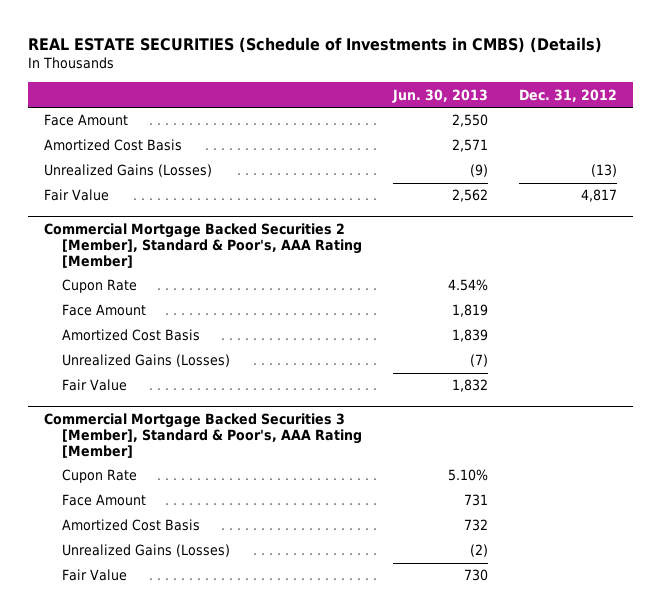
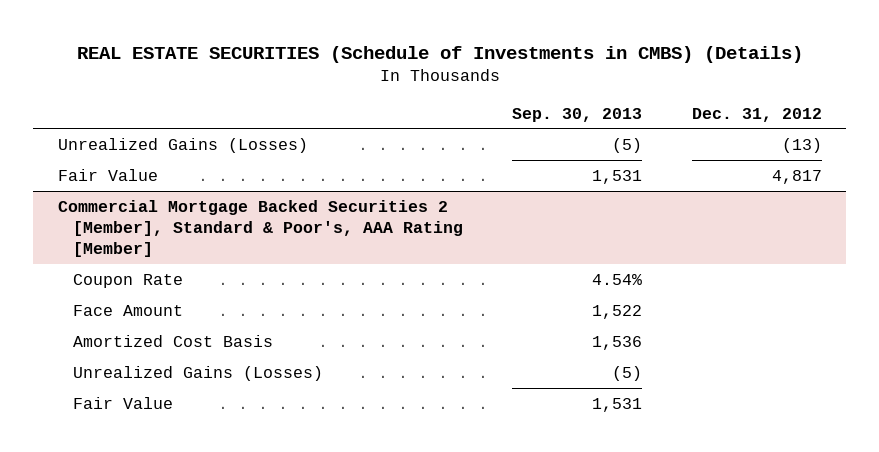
- | Jun. 30, 2013 | Dec. 31, 2012
+ | Sep. 30, 2013 | Dec. 31, 2012
- Face Amount | 2,550 |
- Amortized Cost Basis | 2,571 |
@ Commercial Mortgage Backed Securities 2 [Member], Standard & Poor's, AAA Rating [Member]
- Cupon Rate | 4.54% |
+ Coupon Rate | 4.54% |
- Commercial Mortgage Backed Securities 3 [Member], Standard & Poor's, AAA Rating [Member]
- Cupon Rate | 5.10% |
- Face Amount | 731 |
- Amortized Cost Basis | 732 |
- Unrealized Gains (Losses) | (2) |
- Fair Value | 730 |

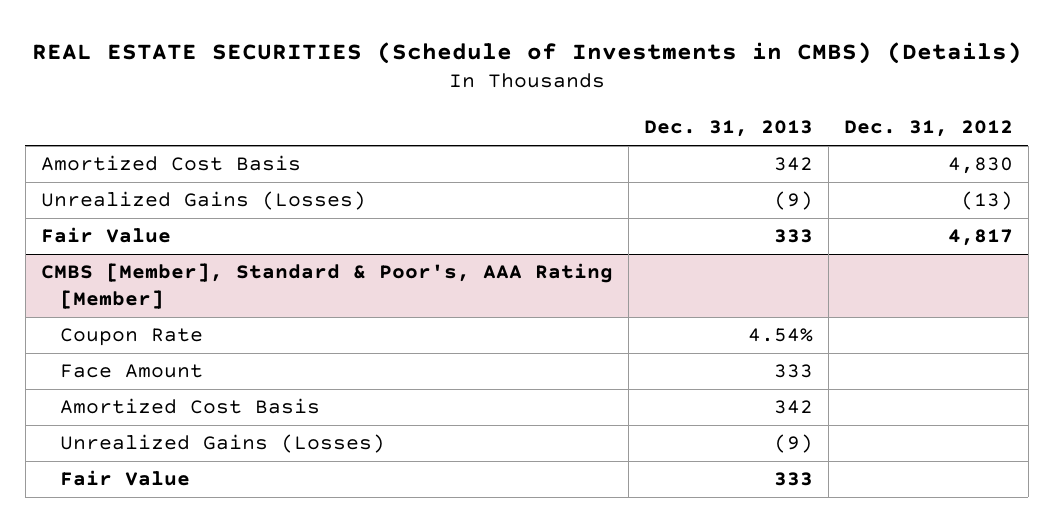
- | Sep. 30, 2013 | Dec. 31, 2012
+ | Dec. 31, 2013 | Dec. 31, 2012
+ Amortized Cost Basis | 342 | 4,830
- Commercial Mortgage Backed Securities 2 [Member], Standard & Poor's, AAA Rating [Member]
- Coupon Rate | 4.54% |
- Face Amount | 1,522 |
- Amortized Cost Basis | 1,536 |
- Unrealized Gains (Losses) | (5) |
- Fair Value | 1,531 |
+ CMBS [Member], Standard & Poor's, AAA Rating [Member]
+ Coupon Rate | 4.54% |
+ Face Amount | 333 |
+ Amortized Cost Basis | 342 |
+ Unrealized Gains (Losses) | (9) |
+ Fair Value | 333 |

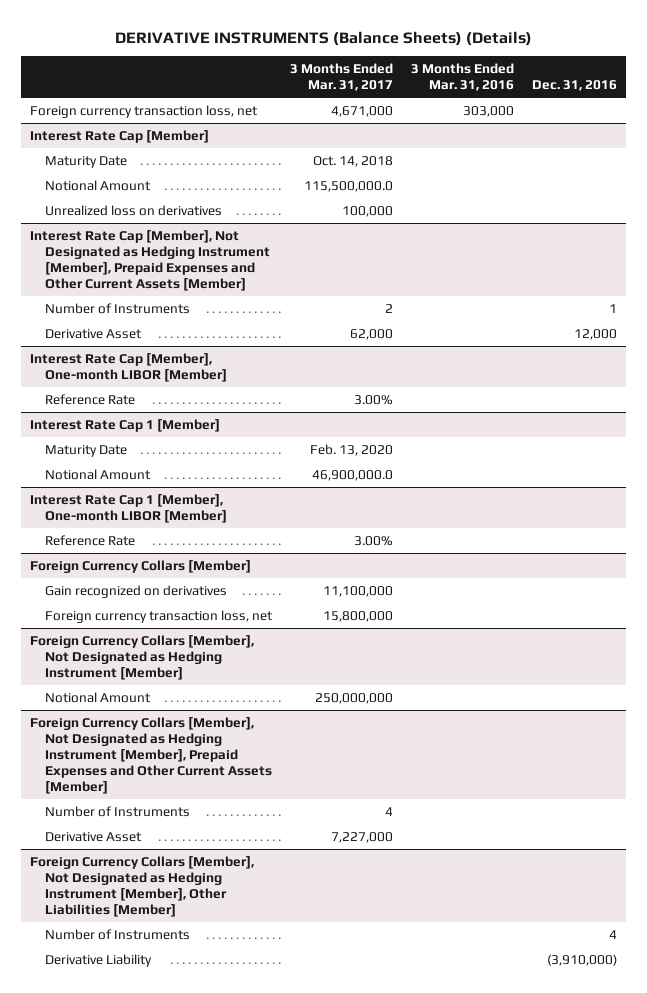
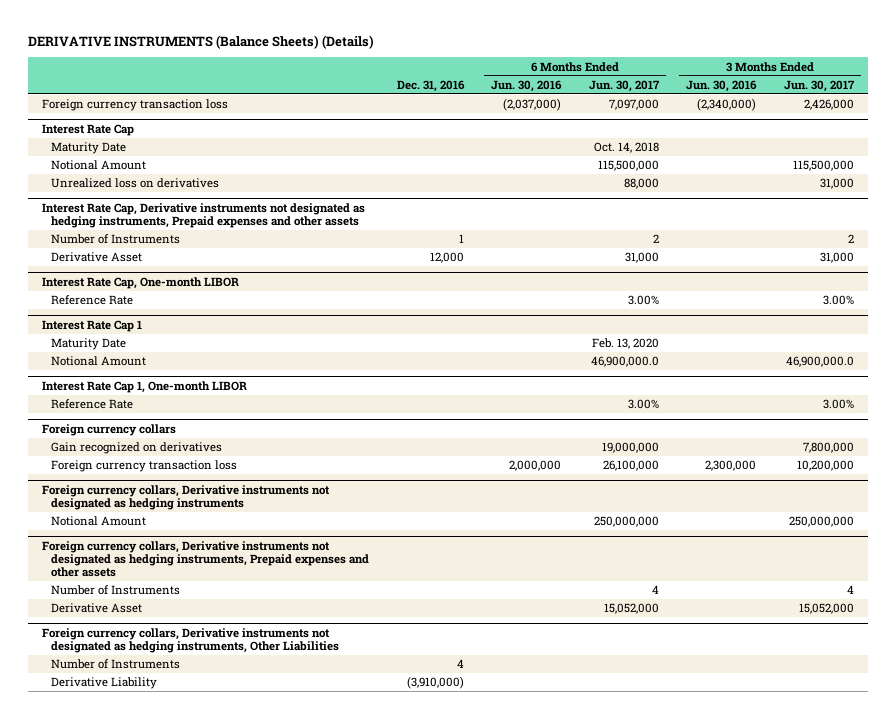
- | 3 Months Ended Mar. 31, 2017 | 3 Months Ended Mar. 31, 2016 | Dec. 31, 2016
+ | Dec. 31, 2016 | 6 Months Ended Jun. 30, 2016 | 6 Months Ended Jun. 30, 2017 | 3 Months Ended Jun. 30, 2016 | 3 Months Ended Jun. 30, 2017
- Foreign currency transaction loss, net | 4,671,000 | 303,000 |
- Interest Rate Cap [Member]
+ Foreign currency transaction loss | | (2,037,000) | 7,097,000 | (2,340,000) | 2,426,000
+ Interest Rate Cap
- Interest Rate Cap [Member], Not Designated as Hedging Instrument [Member], Prepaid Expenses and Other Current Assets [Member]
+ Interest Rate Cap, Derivative instruments not designated as hedging instruments, Prepaid expenses and other assets
- Interest Rate Cap [Member], One-month LIBOR [Member]
+ Interest Rate Cap, One-month LIBOR
- Interest Rate Cap 1 [Member]
+ Interest Rate Cap 1
- Interest Rate Cap 1 [Member], One-month LIBOR [Member]
+ Interest Rate Cap 1, One-month LIBOR
- Foreign Currency Collars [Member]
+ Foreign currency collars
- Foreign currency transaction loss, net | 15,800,000 | |
- Foreign Currency Collars [Member], Not Designated as Hedging Instrument [Member]
+ Foreign currency transaction loss | | 2,000,000 | 26,100,000 | 2,300,000 | 10,200,000
+ Foreign currency collars, Derivative instruments not designated as hedging instruments
- Foreign Currency Collars [Member], Not Designated as Hedging Instrument [Member], Prepaid Expenses and Other Current Assets [Member]
+ Foreign currency collars, Derivative instruments not designated as hedging instruments, Prepaid expenses and other assets
- Foreign Currency Collars [Member], Not Designated as Hedging Instrument [Member], Other Liabilities [Member]
+ Foreign currency collars, Derivative instruments not designated as hedging instruments, Other Liabilities

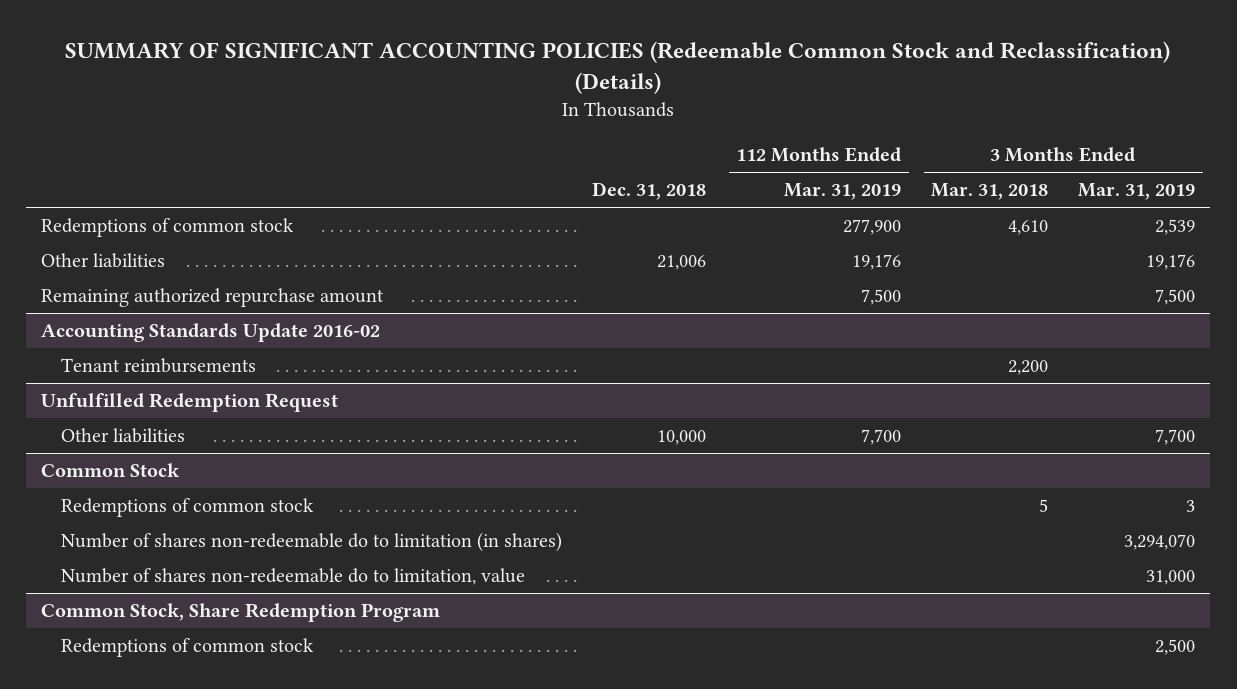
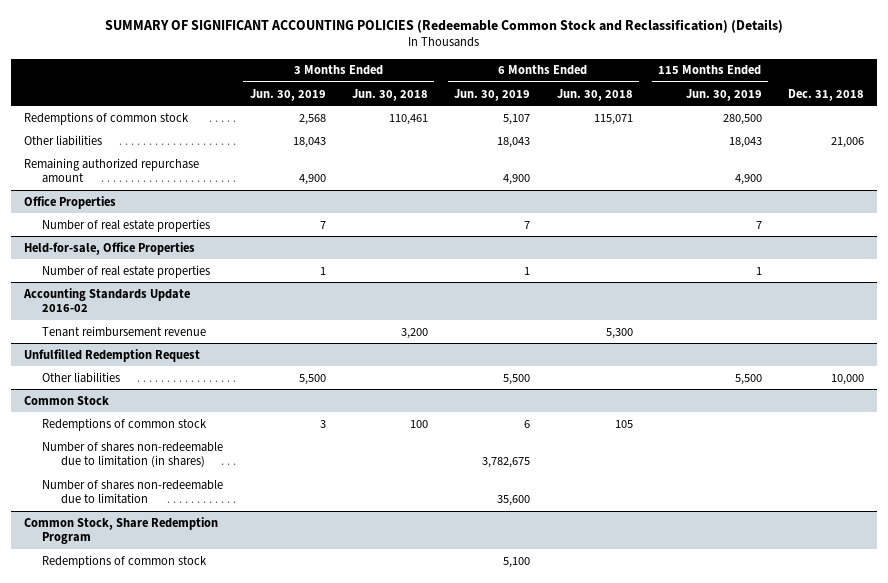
- | Dec. 31, 2018 | 112 Months Ended Mar. 31, 2019 | 3 Months Ended Mar. 31, 2018 | 3 Months Ended Mar. 31, 2019
+ | 3 Months Ended Jun. 30, 2019 | 3 Months Ended Jun. 30, 2018 | 6 Months Ended Jun. 30, 2019 | 6 Months Ended Jun. 30, 2018 | 115 Months Ended Jun. 30, 2019 | Dec. 31, 2018
+ Office Properties
+ Number of real estate properties | 7 | | 7 | | 7 |
+ Held-for-sale, Office Properties
+ Number of real estate properties | 1 | | 1 | | 1 |
@ Accounting Standards Update 2016-02
- Tenant reimbursements | | | 2,200 |
+ Tenant reimbursement revenue | | 3,200 | | 5,300 | |
@ Common Stock
- Number of shares non-redeemable do to limitation (in shares) | | | | 3,294,070
- Number of shares non-redeemable do to limitation, value | | | | 31,000
+ Number of shares non-redeemable due to limitation (in shares) | | | 3,782,675 | | |
+ Number of shares non-redeemable due to limitation | | | 35,600 | | |

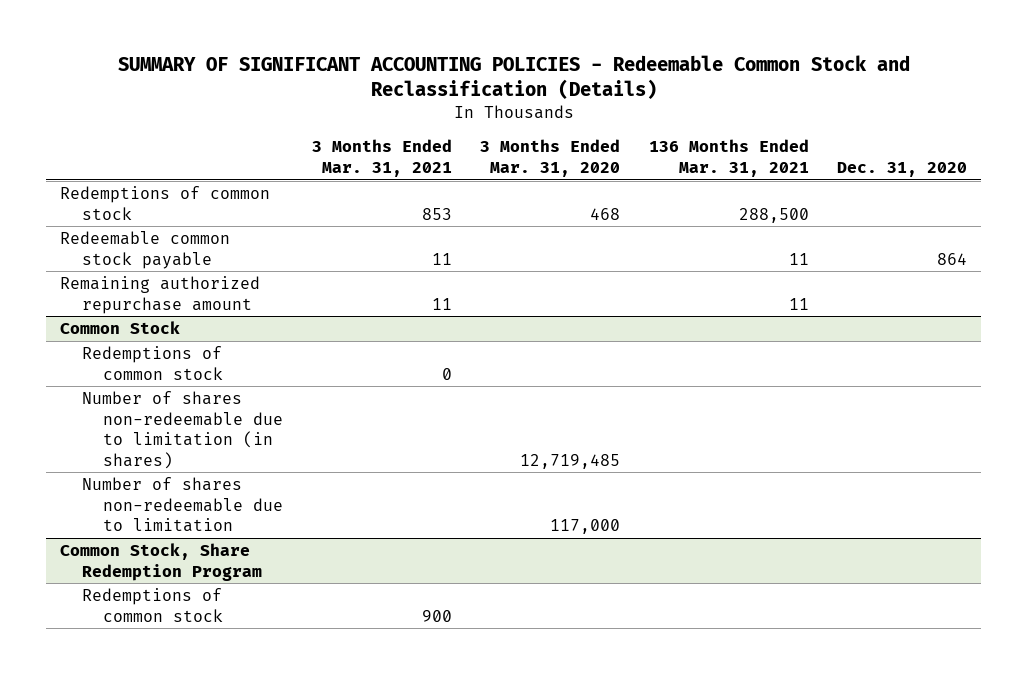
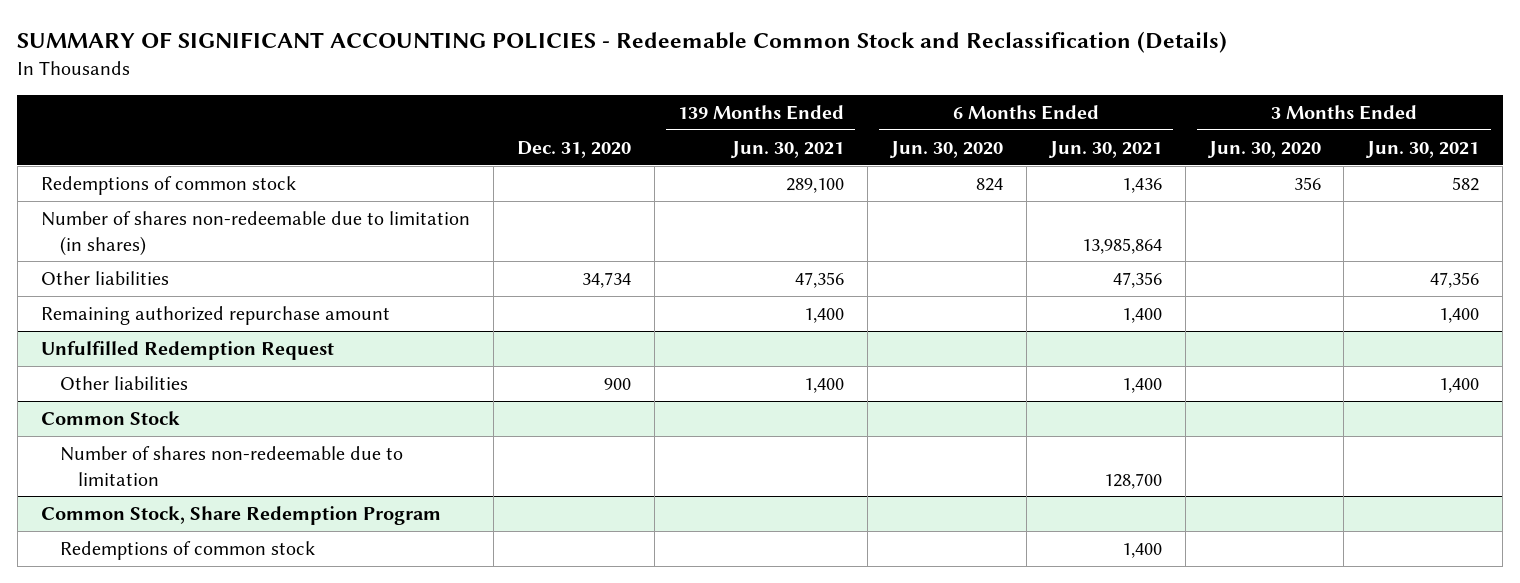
- | 3 Months Ended Mar. 31, 2021 | 3 Months Ended Mar. 31, 2020 | 136 Months Ended Mar. 31, 2021 | Dec. 31, 2020
+ | Dec. 31, 2020 | 139 Months Ended Jun. 30, 2021 | 6 Months Ended Jun. 30, 2020 | 6 Months Ended Jun. 30, 2021 | 3 Months Ended Jun. 30, 2020 | 3 Months Ended Jun. 30, 2021
- Redeemable common stock payable | 11 | | 11 | 864
+ Number of shares non-redeemable due to limitation (in shares) | | | | 13,985,864 | |
+ Other liabilities | 34,734 | 47,356 | | 47,356 | | 47,356
+ Unfulfilled Redemption Request
+ Other liabilities | 900 | 1,400 | | 1,400 | | 1,400
@ Common Stock
- Redemptions of common stock | 0 | | |
- Number of shares non-redeemable due to limitation (in shares) | | 12,719,485 | |

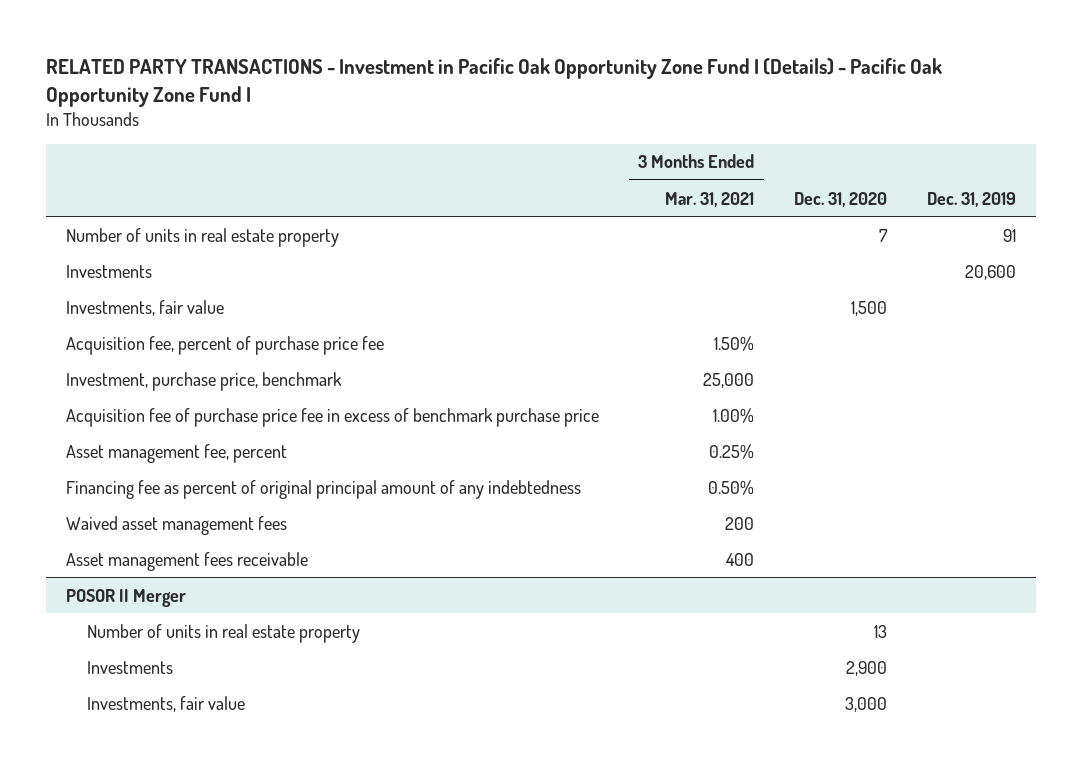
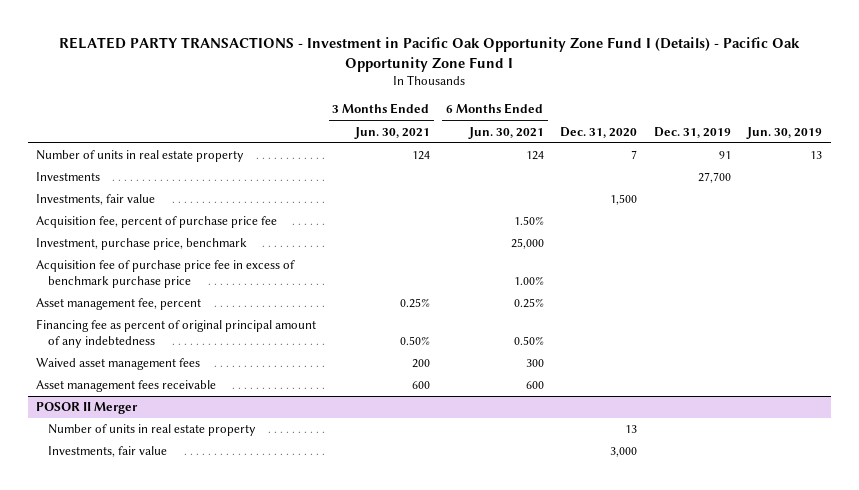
- | 3 Months Ended Mar. 31, 2021 | Dec. 31, 2020 | Dec. 31, 2019
+ | 3 Months Ended Jun. 30, 2021 | 6 Months Ended Jun. 30, 2021 | Dec. 31, 2020 | Dec. 31, 2019 | Jun. 30, 2019
- Investments | | | 20,600
+ Investments | | | | 27,700 |
@ POSOR II Merger
- Investments | | 2,900 |

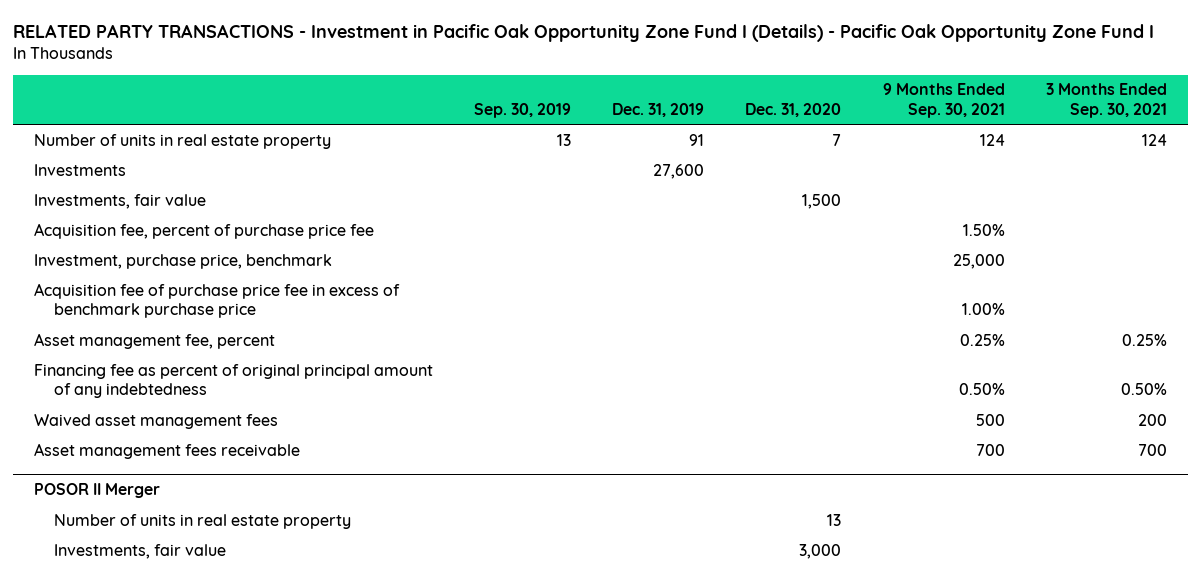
- | 3 Months Ended Jun. 30, 2021 | 6 Months Ended Jun. 30, 2021 | Dec. 31, 2020 | Dec. 31, 2019 | Jun. 30, 2019
+ | Sep. 30, 2019 | Dec. 31, 2019 | Dec. 31, 2020 | 9 Months Ended Sep. 30, 2021 | 3 Months Ended Sep. 30, 2021
- Investments | | | | 27,700 |
+ Investments | | 27,600 | | |

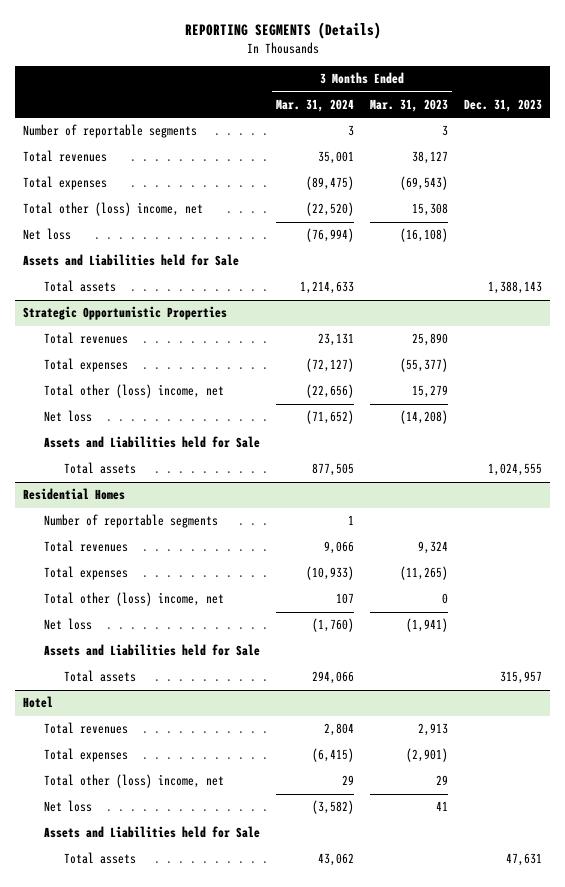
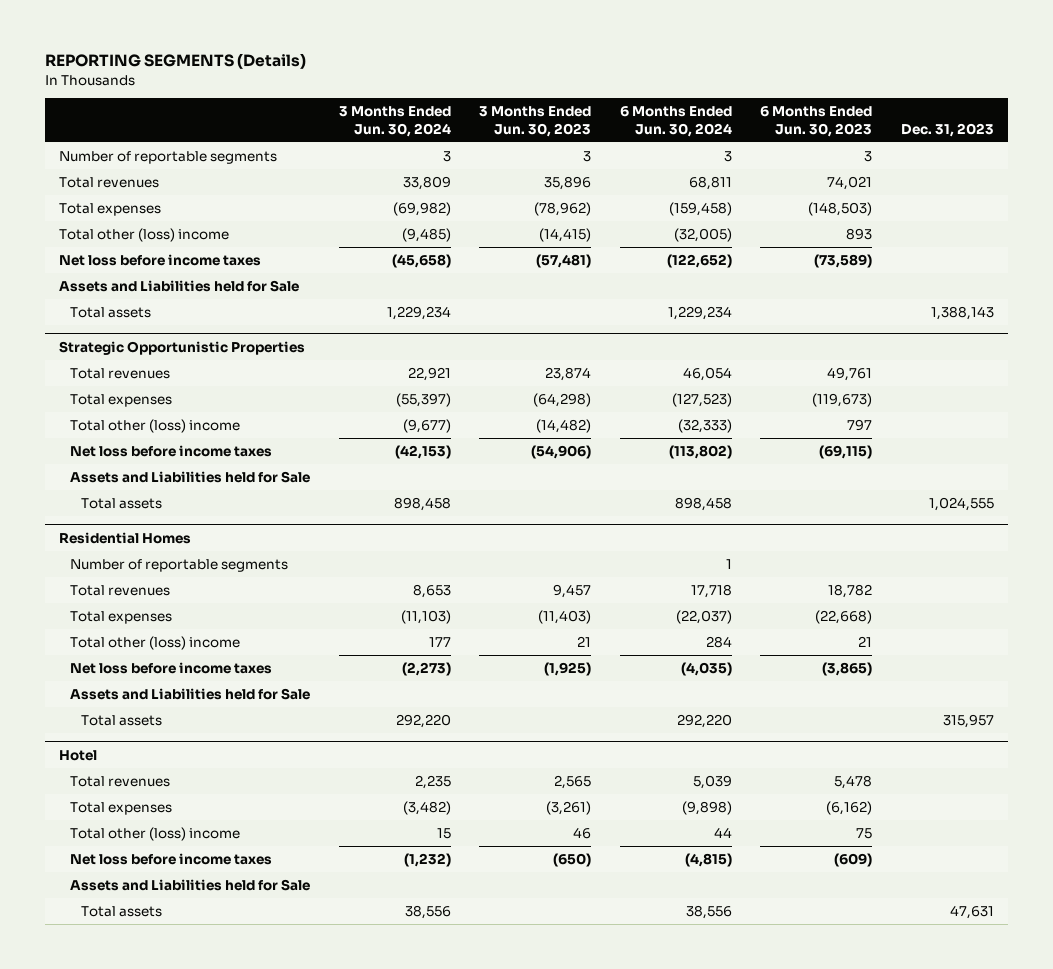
- | 3 Months Ended Mar. 31, 2024 | 3 Months Ended Mar. 31, 2023 | Dec. 31, 2023
+ | 3 Months Ended Jun. 30, 2024 | 3 Months Ended Jun. 30, 2023 | 6 Months Ended Jun. 30, 2024 | 6 Months Ended Jun. 30, 2023 | Dec. 31, 2023
- Total other (loss) income, net | (22,520) | 15,308 |
- Net loss | (76,994) | (16,108) |
+ Total other (loss) income | (9,485) | (14,415) | (32,005) | 893 |
+ Net loss before income taxes | (45,658) | (57,481) | (122,652) | (73,589) |
@ Strategic Opportunistic Properties
- Total other (loss) income, net | (22,656) | 15,279 |
- Net loss | (71,652) | (14,208) |
+ Total other (loss) income | (9,677) | (14,482) | (32,333) | 797 |
+ Net loss before income taxes | (42,153) | (54,906) | (113,802) | (69,115) |
@ Residential Homes
- Total other (loss) income, net | 107 | 0 |
- Net loss | (1,760) | (1,941) |
+ Total other (loss) income | 177 | 21 | 284 | 21 |
+ Net loss before income taxes | (2,273) | (1,925) | (4,035) | (3,865) |
@ Hotel
- Total other (loss) income, net | 29 | 29 |
- Net loss | (3,582) | 41 |
+ Total other (loss) income | 15 | 46 | 44 | 75 |
+ Net loss before income taxes | (1,232) | (650) | (4,815) | (609) |

